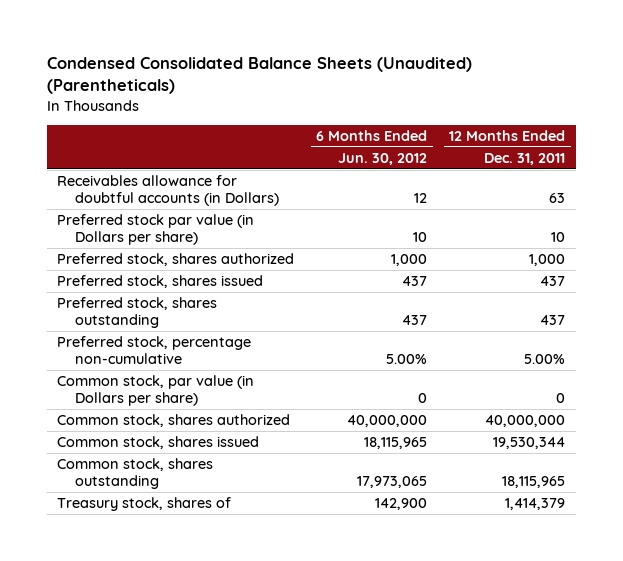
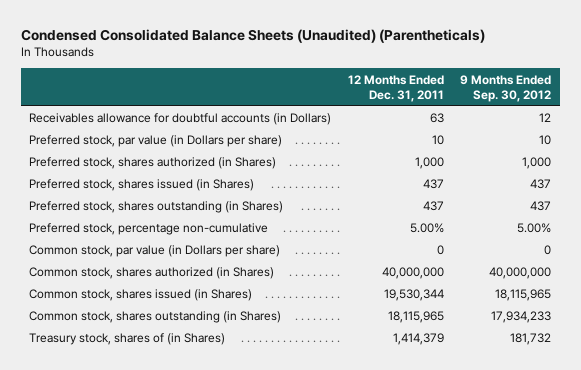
- | 6 Months Ended Jun. 30, 2012 | 12 Months Ended Dec. 31, 2011
+ | 12 Months Ended Dec. 31, 2011 | 9 Months Ended Sep. 30, 2012
- Preferred stock par value (in Dollars per share) | 10 | 10
- Preferred stock, shares authorized | 1,000 | 1,000
- Preferred stock, shares issued | 437 | 437
- Preferred stock, shares outstanding | 437 | 437
+ Preferred stock, par value (in Dollars per share) | 10 | 10
+ Preferred stock, shares authorized (in Shares) | 1,000 | 1,000
+ Preferred stock, shares issued (in Shares) | 437 | 437
+ Preferred stock, shares outstanding (in Shares) | 437 | 437
- Common stock, shares authorized | 40,000,000 | 40,000,000
- Common stock, shares issued | 18,115,965 | 19,530,344
- Common stock, shares outstanding | 17,973,065 | 18,115,965
- Treasury stock, shares of | 142,900 | 1,414,379
+ Common stock, shares authorized (in Shares) | 40,000,000 | 40,000,000
+ Common stock, shares issued (in Shares) | 19,530,344 | 18,115,965
+ Common stock, shares outstanding (in Shares) | 18,115,965 | 17,934,233
+ Treasury stock, shares of (in Shares) | 1,414,379 | 181,732

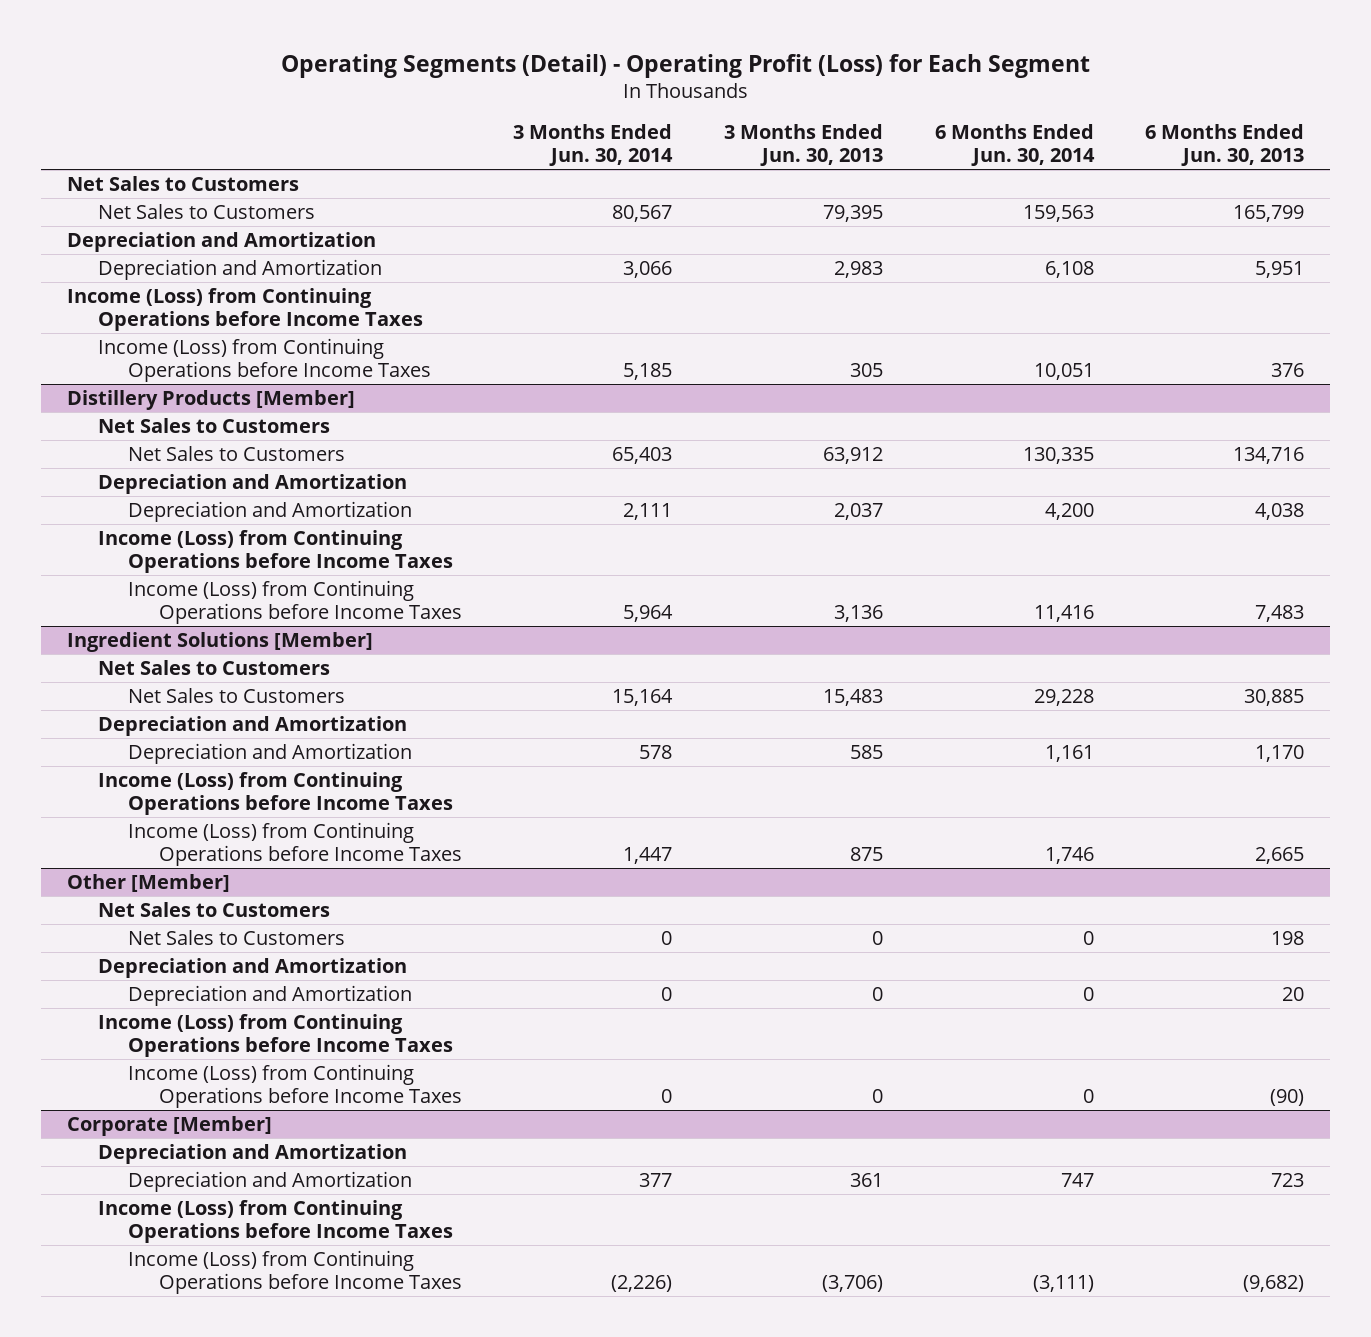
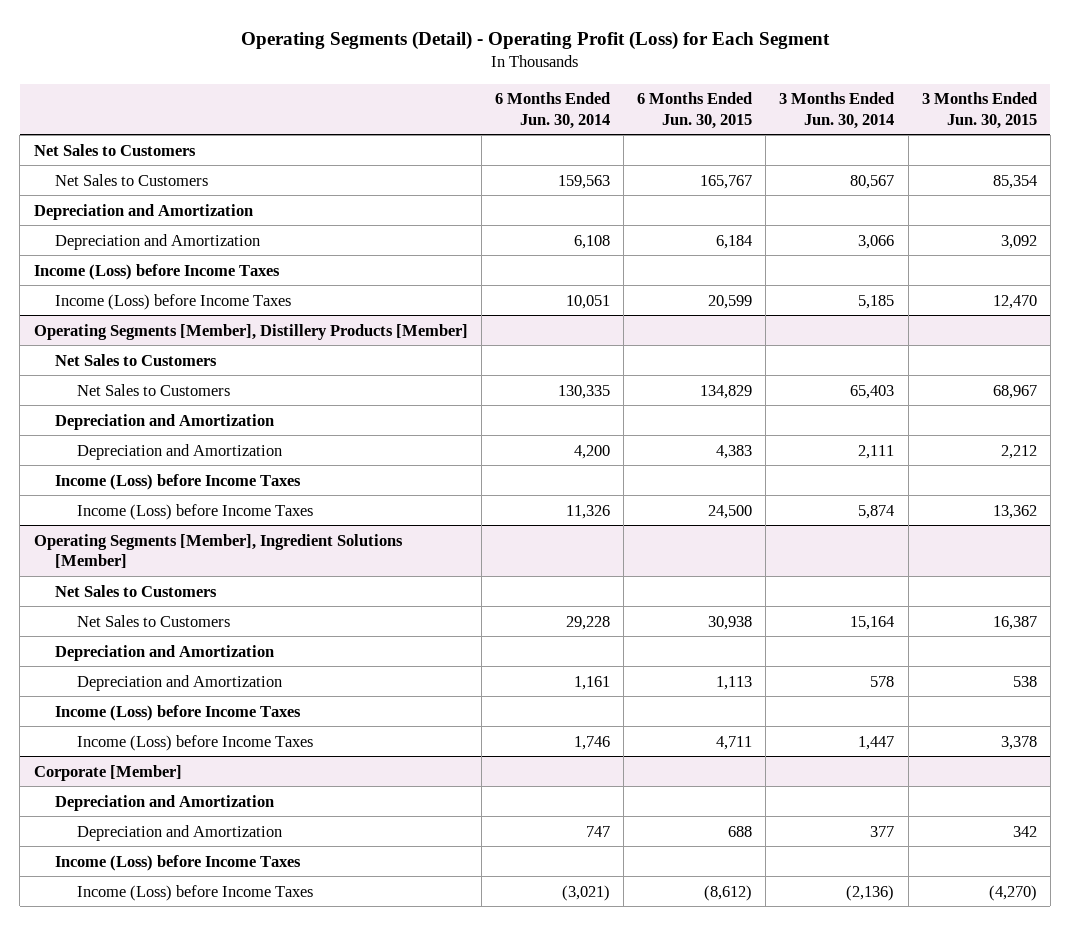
- | 3 Months Ended Jun. 30, 2014 | 3 Months Ended Jun. 30, 2013 | 6 Months Ended Jun. 30, 2014 | 6 Months Ended Jun. 30, 2013
+ | 6 Months Ended Jun. 30, 2014 | 6 Months Ended Jun. 30, 2015 | 3 Months Ended Jun. 30, 2014 | 3 Months Ended Jun. 30, 2015
- Income (Loss) from Continuing Operations before Income Taxes
- Income (Loss) from Continuing Operations before Income Taxes | 5,185 | 305 | 10,051 | 376
- Distillery Products [Member]
+ Income (Loss) before Income Taxes
+ Income (Loss) before Income Taxes | 10,051 | 20,599 | 5,185 | 12,470
+ Operating Segments [Member], Distillery Products [Member]
- Income (Loss) from Continuing Operations before Income Taxes
- Income (Loss) from Continuing Operations before Income Taxes | 5,964 | 3,136 | 11,416 | 7,483
- Ingredient Solutions [Member]
+ Income (Loss) before Income Taxes
+ Income (Loss) before Income Taxes | 11,326 | 24,500 | 5,874 | 13,362
+ Operating Segments [Member], Ingredient Solutions [Member]
- Income (Loss) from Continuing Operations before Income Taxes
- Income (Loss) from Continuing Operations before Income Taxes | 1,447 | 875 | 1,746 | 2,665
- Other [Member]
- Net Sales to Customers
- Net Sales to Customers | 0 | 0 | 0 | 198
- Depreciation and Amortization
- Depreciation and Amortization | 0 | 0 | 0 | 20
- Income (Loss) from Continuing Operations before Income Taxes
- Income (Loss) from Continuing Operations before Income Taxes | 0 | 0 | 0 | (90)
+ Income (Loss) before Income Taxes
+ Income (Loss) before Income Taxes | 1,746 | 4,711 | 1,447 | 3,378
@ Corporate [Member]
- Income (Loss) from Continuing Operations before Income Taxes
- Income (Loss) from Continuing Operations before Income Taxes | (2,226) | (3,706) | (3,111) | (9,682)
+ Income (Loss) before Income Taxes
+ Income (Loss) before Income Taxes | (3,021) | (8,612) | (2,136) | (4,270)

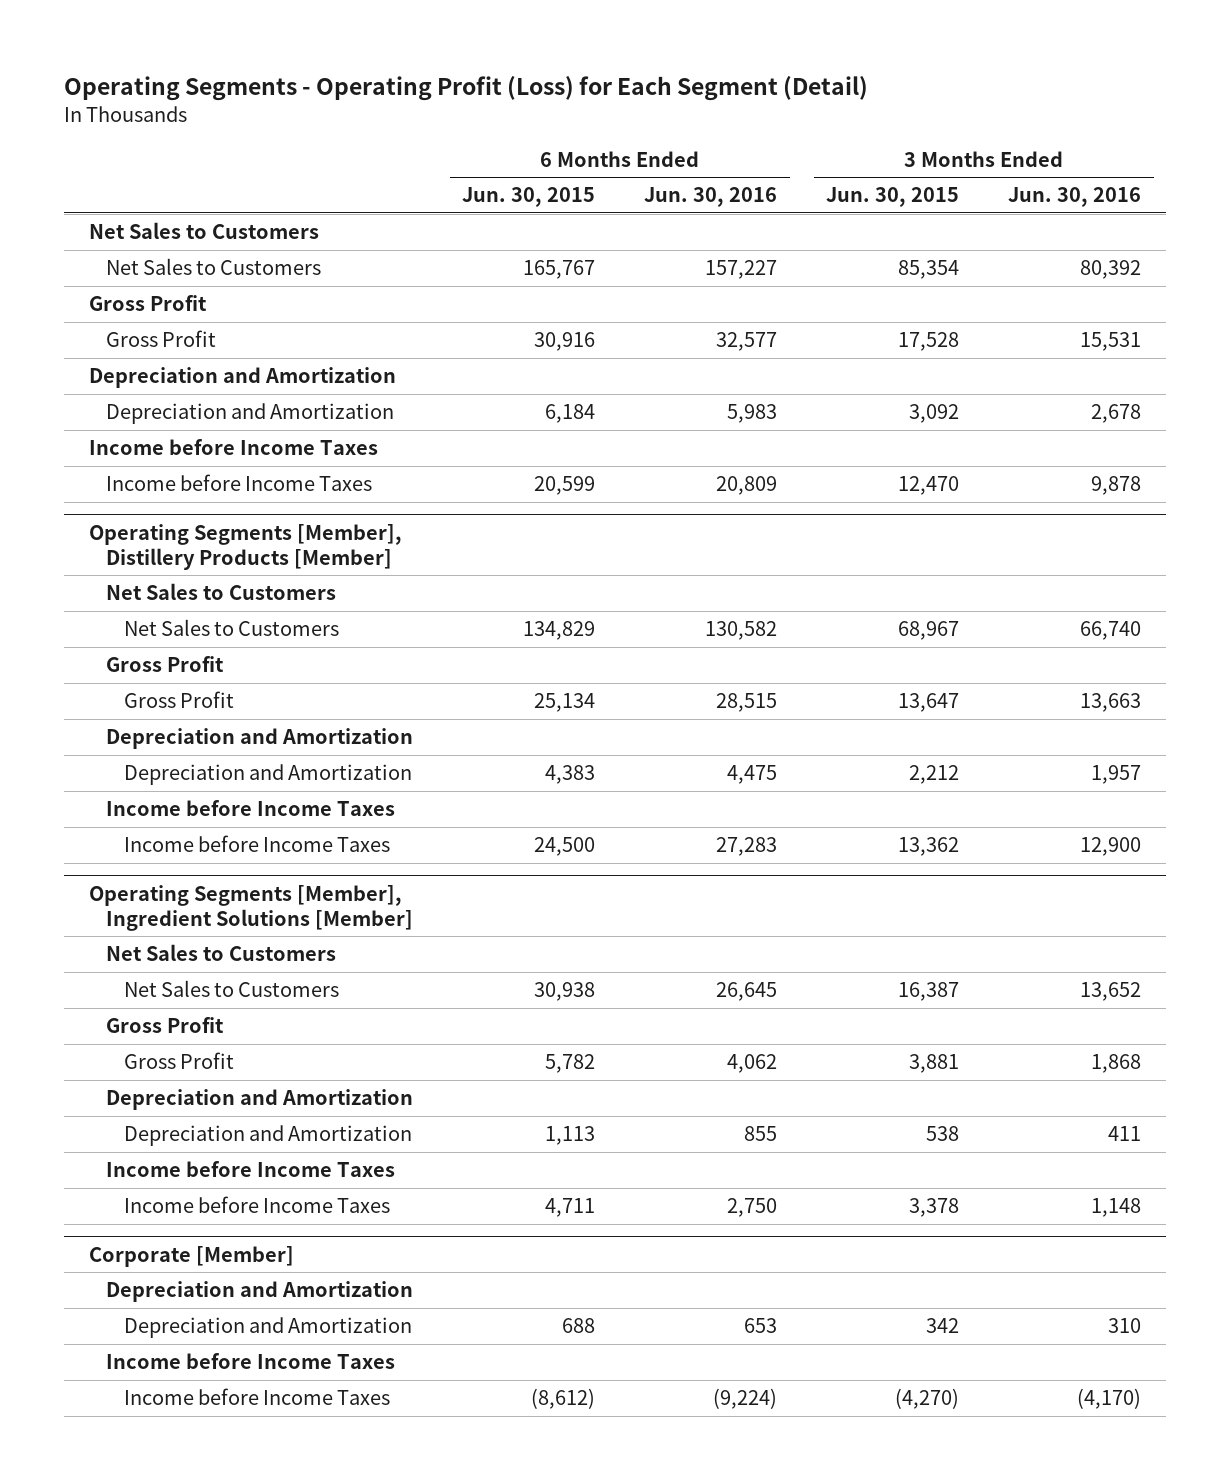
- Operating Segments (Detail) - Operating Profit (Loss) for Each Segment
+ Operating Segments - Operating Profit (Loss) for Each Segment (Detail)
- | 6 Months Ended Jun. 30, 2014 | 6 Months Ended Jun. 30, 2015 | 3 Months Ended Jun. 30, 2014 | 3 Months Ended Jun. 30, 2015
+ | 6 Months Ended Jun. 30, 2015 | 6 Months Ended Jun. 30, 2016 | 3 Months Ended Jun. 30, 2015 | 3 Months Ended Jun. 30, 2016
+ Gross Profit
+ Gross Profit | 30,916 | 32,577 | 17,528 | 15,531
- Income (Loss) before Income Taxes
- Income (Loss) before Income Taxes | 10,051 | 20,599 | 5,185 | 12,470
+ Income before Income Taxes
+ Income before Income Taxes | 20,599 | 20,809 | 12,470 | 9,878
@ Operating Segments [Member], Distillery Products [Member]
+ Gross Profit
+ Gross Profit | 25,134 | 28,515 | 13,647 | 13,663
- Income (Loss) before Income Taxes
- Income (Loss) before Income Taxes | 11,326 | 24,500 | 5,874 | 13,362
+ Income before Income Taxes
+ Income before Income Taxes | 24,500 | 27,283 | 13,362 | 12,900
@ Operating Segments [Member], Ingredient Solutions [Member]
+ Gross Profit
+ Gross Profit | 5,782 | 4,062 | 3,881 | 1,868
- Income (Loss) before Income Taxes
- Income (Loss) before Income Taxes | 1,746 | 4,711 | 1,447 | 3,378
+ Income before Income Taxes
+ Income before Income Taxes | 4,711 | 2,750 | 3,378 | 1,148
@ Corporate [Member]
- Income (Loss) before Income Taxes
- Income (Loss) before Income Taxes | (3,021) | (8,612) | (2,136) | (4,270)
+ Income before Income Taxes
+ Income before Income Taxes | (8,612) | (9,224) | (4,270) | (4,170)

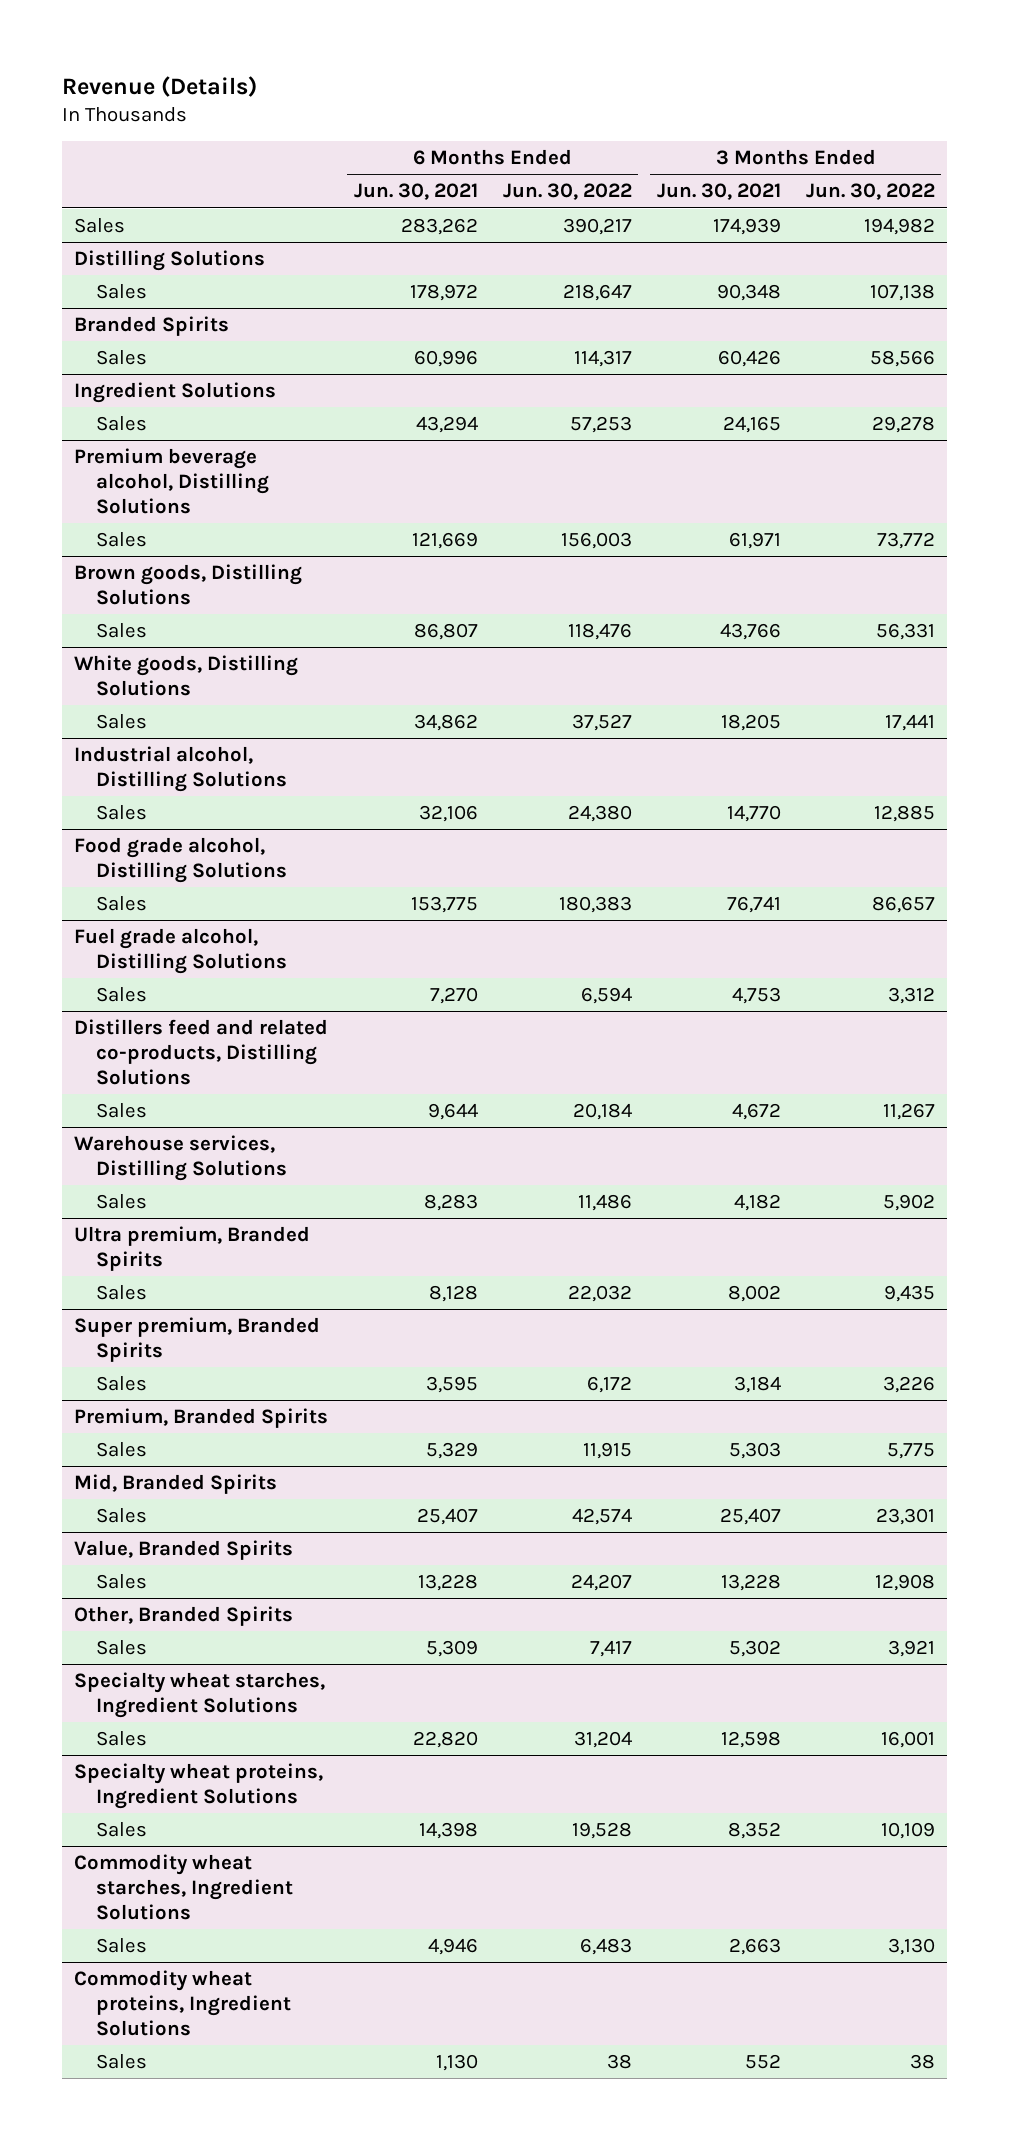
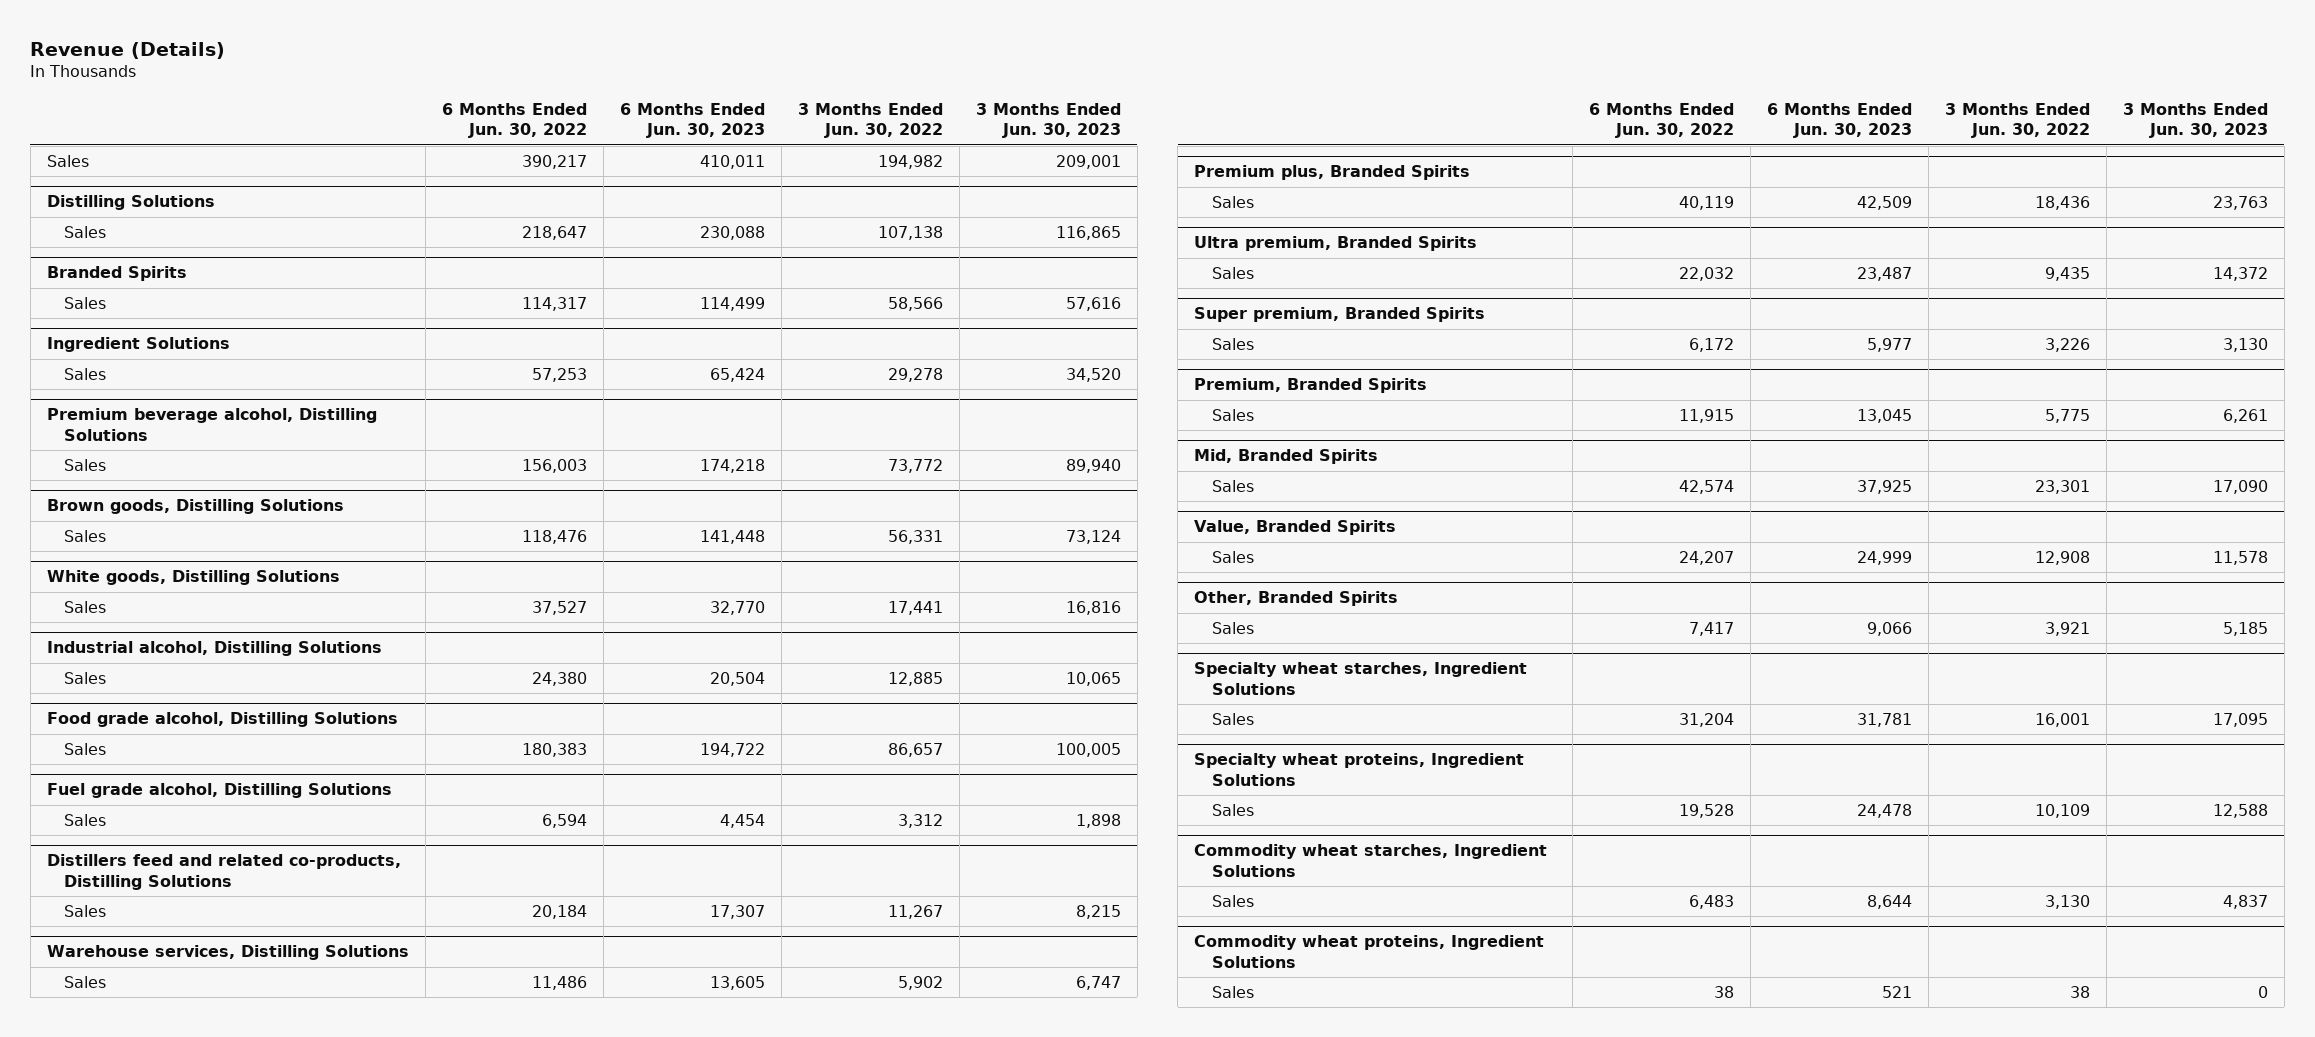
- | 6 Months Ended Jun. 30, 2021 | 6 Months Ended Jun. 30, 2022 | 3 Months Ended Jun. 30, 2021 | 3 Months Ended Jun. 30, 2022
+ | 6 Months Ended Jun. 30, 2022 | 6 Months Ended Jun. 30, 2023 | 3 Months Ended Jun. 30, 2022 | 3 Months Ended Jun. 30, 2023
+ Premium plus, Branded Spirits
+ Sales | 40,119 | 42,509 | 18,436 | 23,763

